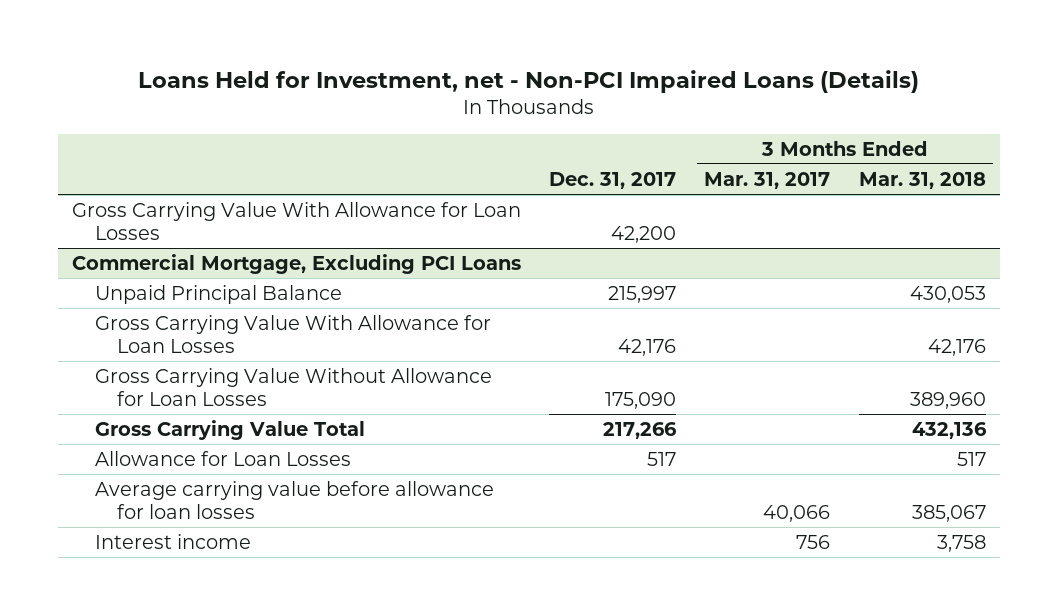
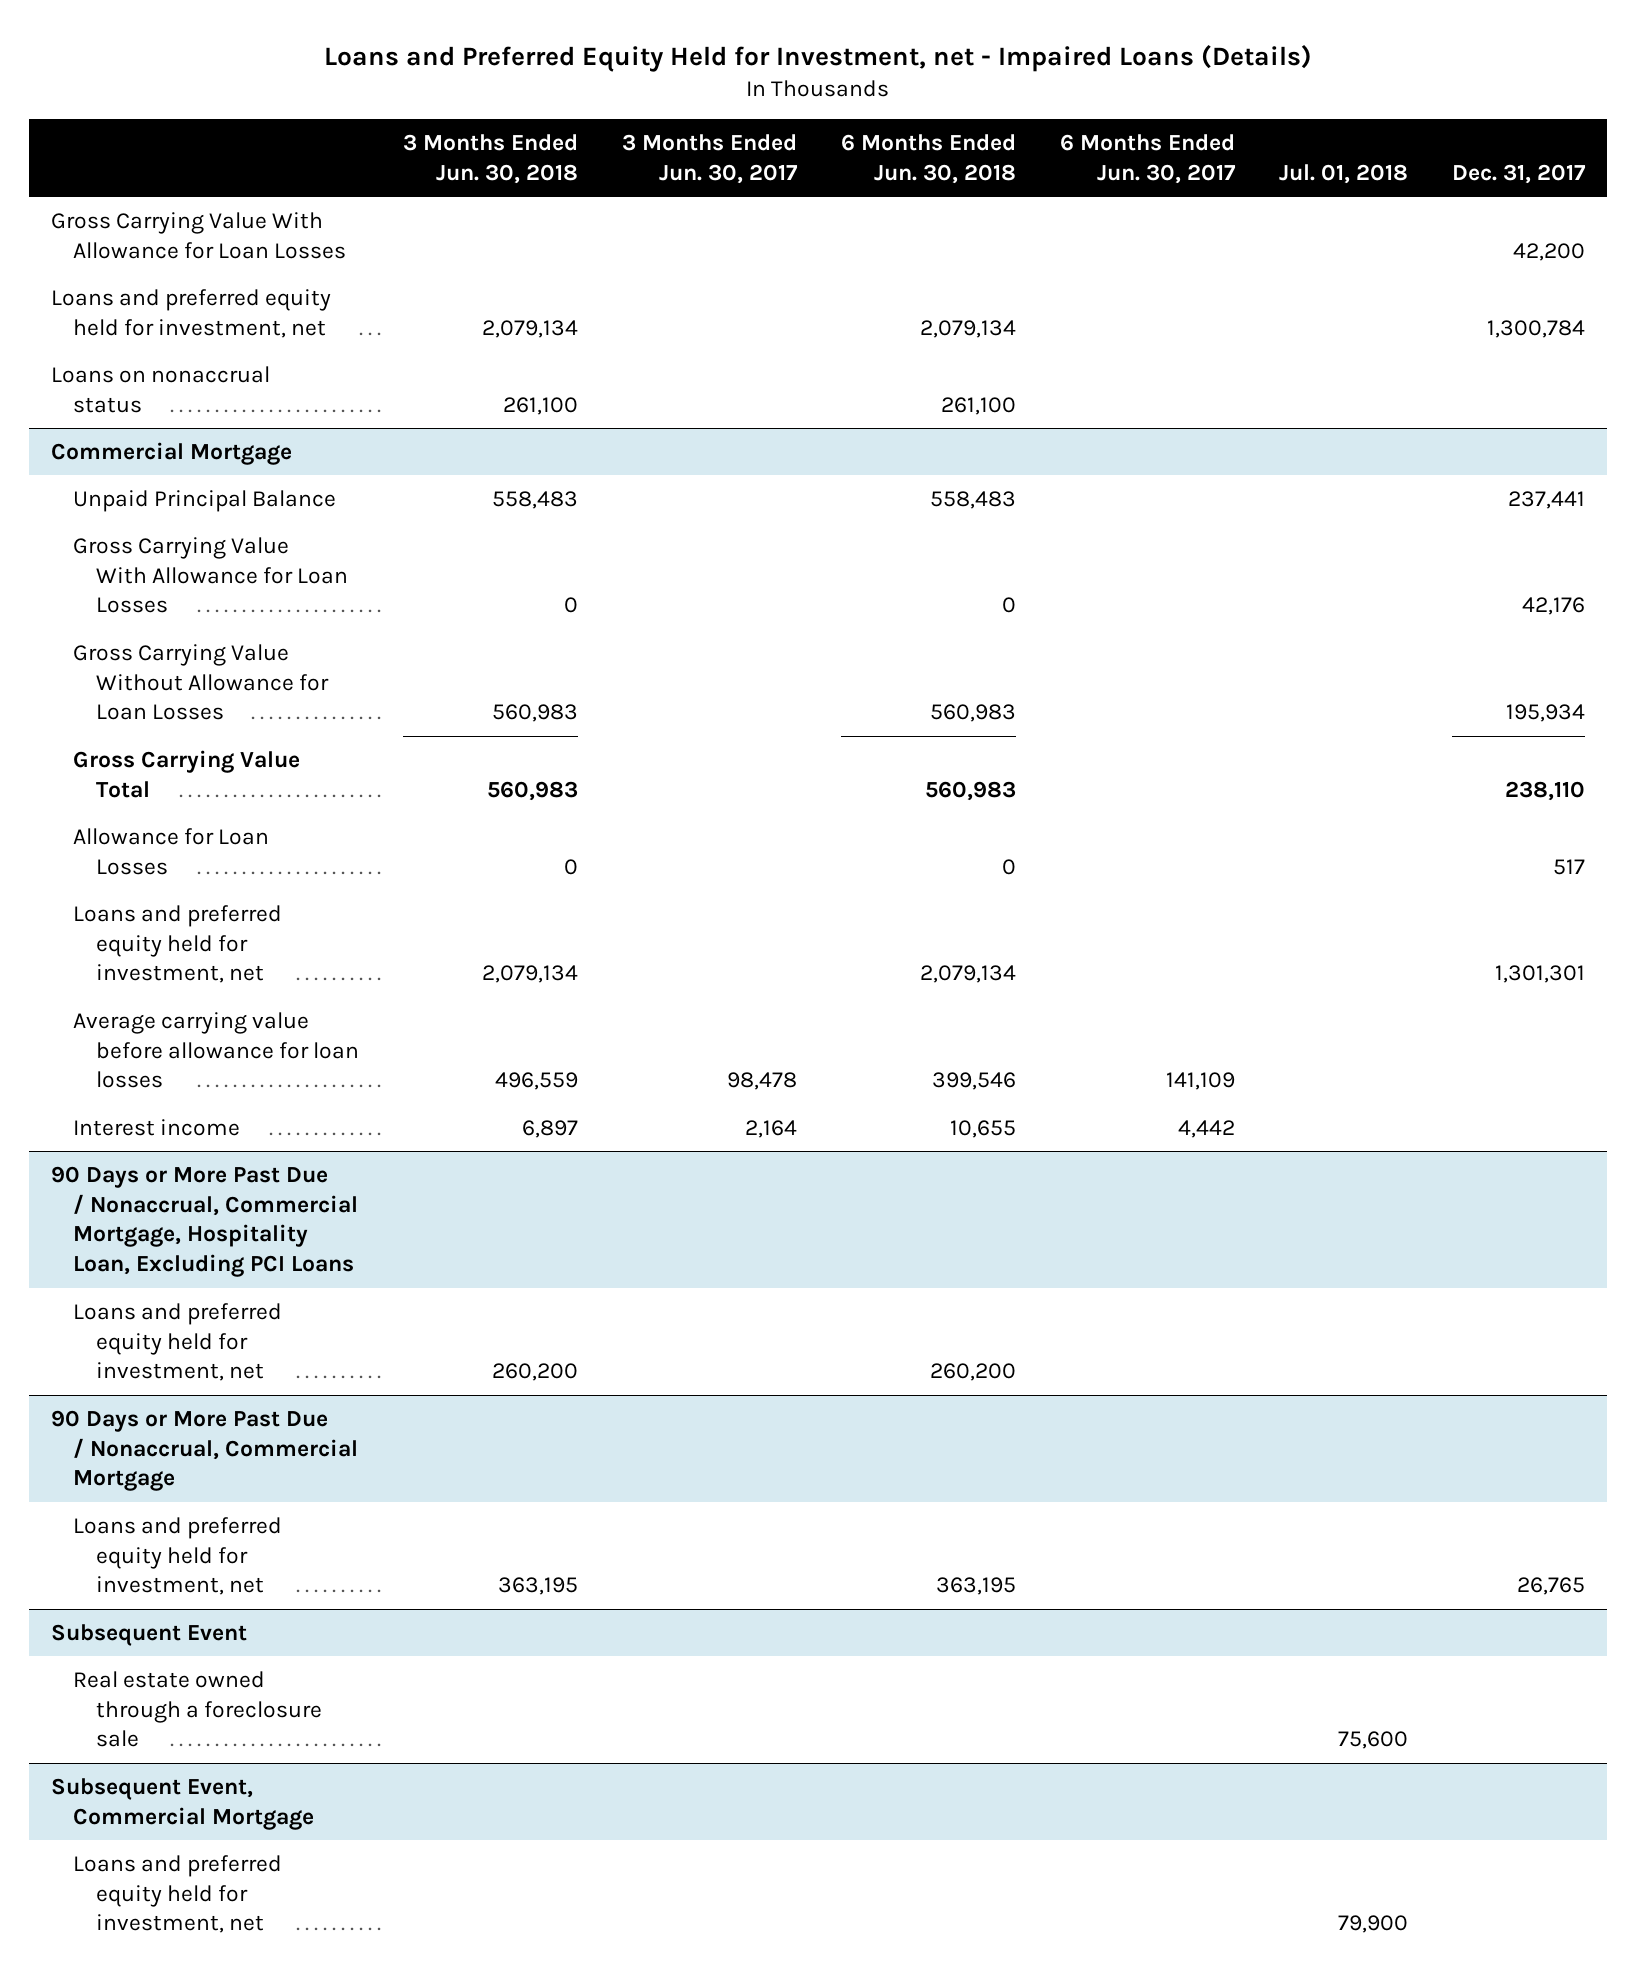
- Loans Held for Investment, net - Non-PCI Impaired Loans (Details)
+ Loans and Preferred Equity Held for Investment, net - Impaired Loans (Details)
- | Dec. 31, 2017 | 3 Months Ended Mar. 31, 2017 | 3 Months Ended Mar. 31, 2018
+ | 3 Months Ended Jun. 30, 2018 | 3 Months Ended Jun. 30, 2017 | 6 Months Ended Jun. 30, 2018 | 6 Months Ended Jun. 30, 2017 | Jul. 01, 2018 | Dec. 31, 2017
- Commercial Mortgage, Excluding PCI Loans
- Unpaid Principal Balance | 215,997 | | 430,053
+ Loans and preferred equity held for investment, net | 2,079,134 | | 2,079,134 | | | 1,300,784
+ Loans on nonaccrual status | 261,100 | | 261,100 | | |
+ Commercial Mortgage
+ Unpaid Principal Balance | 558,483 | | 558,483 | | | 237,441
- Gross Carrying Value Without Allowance for Loan Losses | 175,090 | | 389,960
- Gross Carrying Value Total | 217,266 | | 432,136
+ Gross Carrying Value Without Allowance for Loan Losses | 560,983 | | 560,983 | | | 195,934
+ Gross Carrying Value Total | 560,983 | | 560,983 | | | 238,110
+ Loans and preferred equity held for investment, net | 2,079,134 | | 2,079,134 | | | 1,301,301
+ 90 Days or More Past Due / Nonaccrual, Commercial Mortgage, Hospitality Loan, Excluding PCI Loans
+ Loans and preferred equity held for investment, net | 260,200 | | 260,200 | | |
+ 90 Days or More Past Due / Nonaccrual, Commercial Mortgage
+ Loans and preferred equity held for investment, net | 363,195 | | 363,195 | | | 26,765
+ Subsequent Event
+ Real estate owned through a foreclosure sale | | | | | 75,600 |
+ Subsequent Event, Commercial Mortgage
+ Loans and preferred equity held for investment, net | | | | | 79,900 |

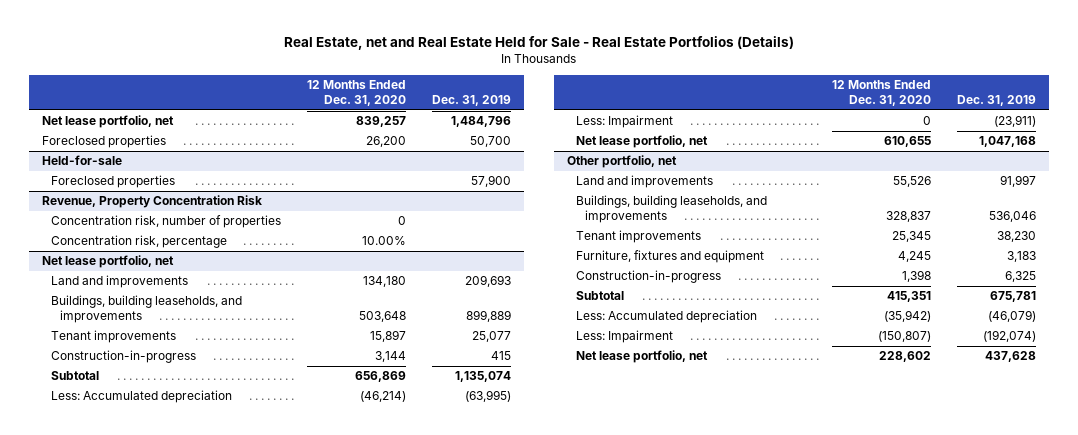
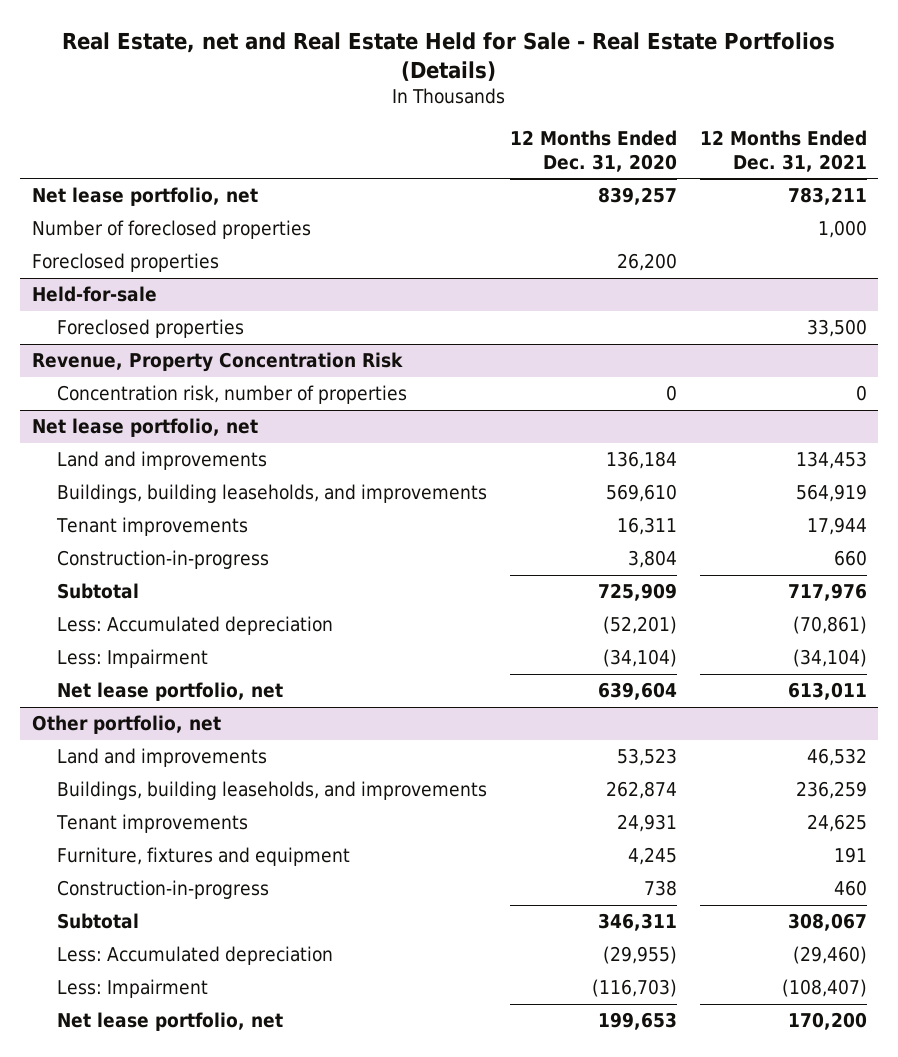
- | 12 Months Ended Dec. 31, 2020 | Dec. 31, 2019
+ | 12 Months Ended Dec. 31, 2020 | 12 Months Ended Dec. 31, 2021
+ Number of foreclosed properties | | 1,000
@ Revenue, Property Concentration Risk
- Concentration risk, percentage | 10.00% |
@ Net lease portfolio, net
- Land and improvements | 134,180 | 209,693
- Buildings, building leaseholds, and improvements | 503,648 | 899,889
- Tenant improvements | 15,897 | 25,077
- Construction-in-progress | 3,144 | 415
- Subtotal | 656,869 | 1,135,074
- Less: Accumulated depreciation | (46,214) | (63,995)
- Less: Impairment | 0 | (23,911)
- Net lease portfolio, net | 610,655 | 1,047,168
+ Land and improvements | 136,184 | 134,453
+ Buildings, building leaseholds, and improvements | 569,610 | 564,919
+ Tenant improvements | 16,311 | 17,944
+ Construction-in-progress | 3,804 | 660
+ Subtotal | 725,909 | 717,976
+ Less: Accumulated depreciation | (52,201) | (70,861)
+ Less: Impairment | (34,104) | (34,104)
+ Net lease portfolio, net | 639,604 | 613,011
@ Other portfolio, net
- Land and improvements | 55,526 | 91,997
- Buildings, building leaseholds, and improvements | 328,837 | 536,046
- Tenant improvements | 25,345 | 38,230
+ Land and improvements | 53,523 | 46,532
+ Buildings, building leaseholds, and improvements | 262,874 | 236,259
+ Tenant improvements | 24,931 | 24,625
- Construction-in-progress | 1,398 | 6,325
- Subtotal | 415,351 | 675,781
- Less: Accumulated depreciation | (35,942) | (46,079)
- Less: Impairment | (150,807) | (192,074)
- Net lease portfolio, net | 228,602 | 437,628
+ Construction-in-progress | 738 | 460
+ Subtotal | 346,311 | 308,067
+ Less: Accumulated depreciation | (29,955) | (29,460)
+ Less: Impairment | (116,703) | (108,407)
+ Net lease portfolio, net | 199,653 | 170,200

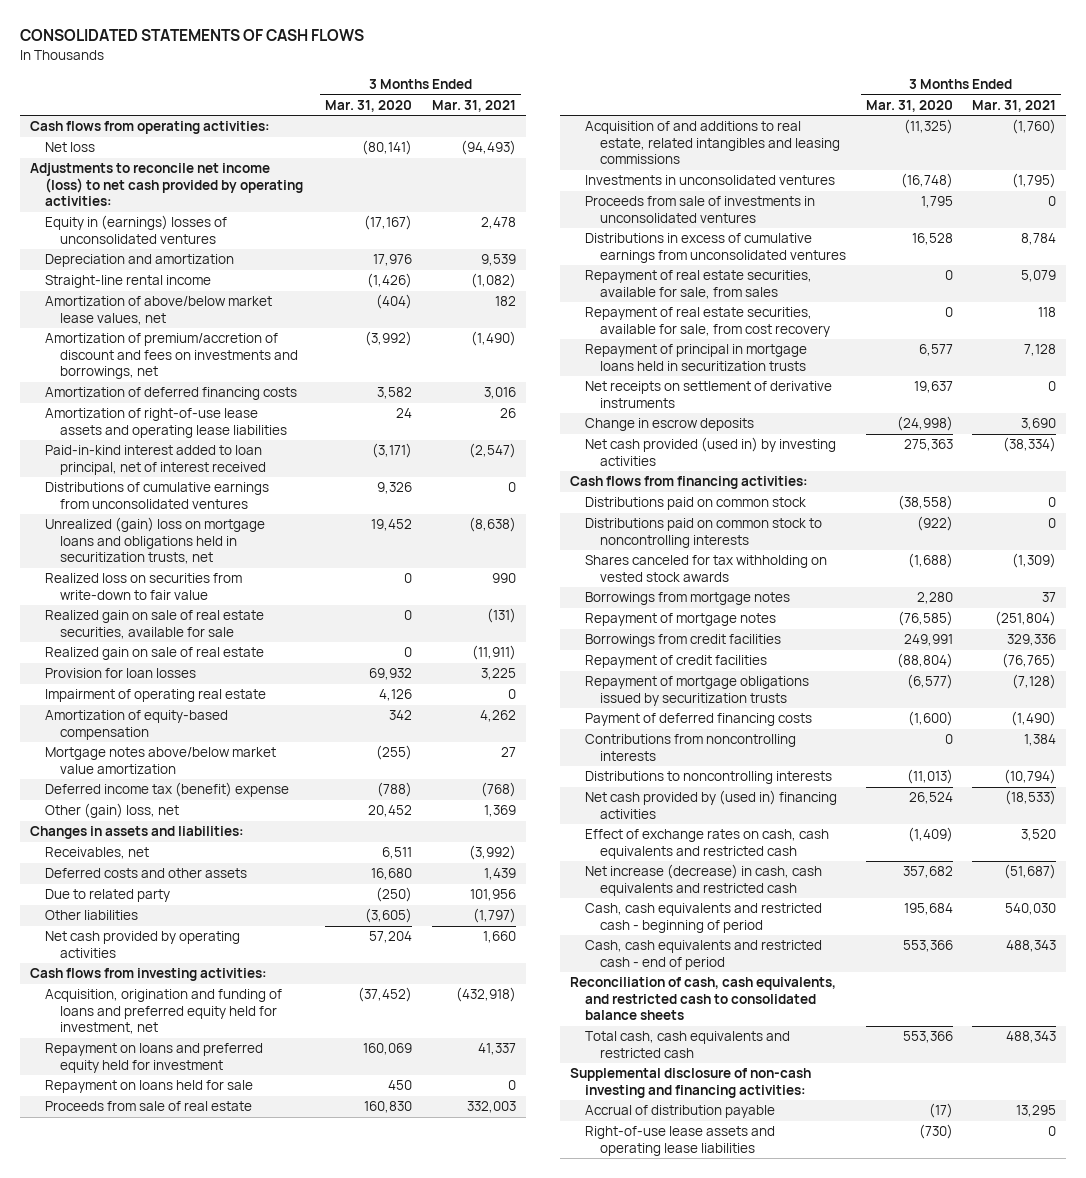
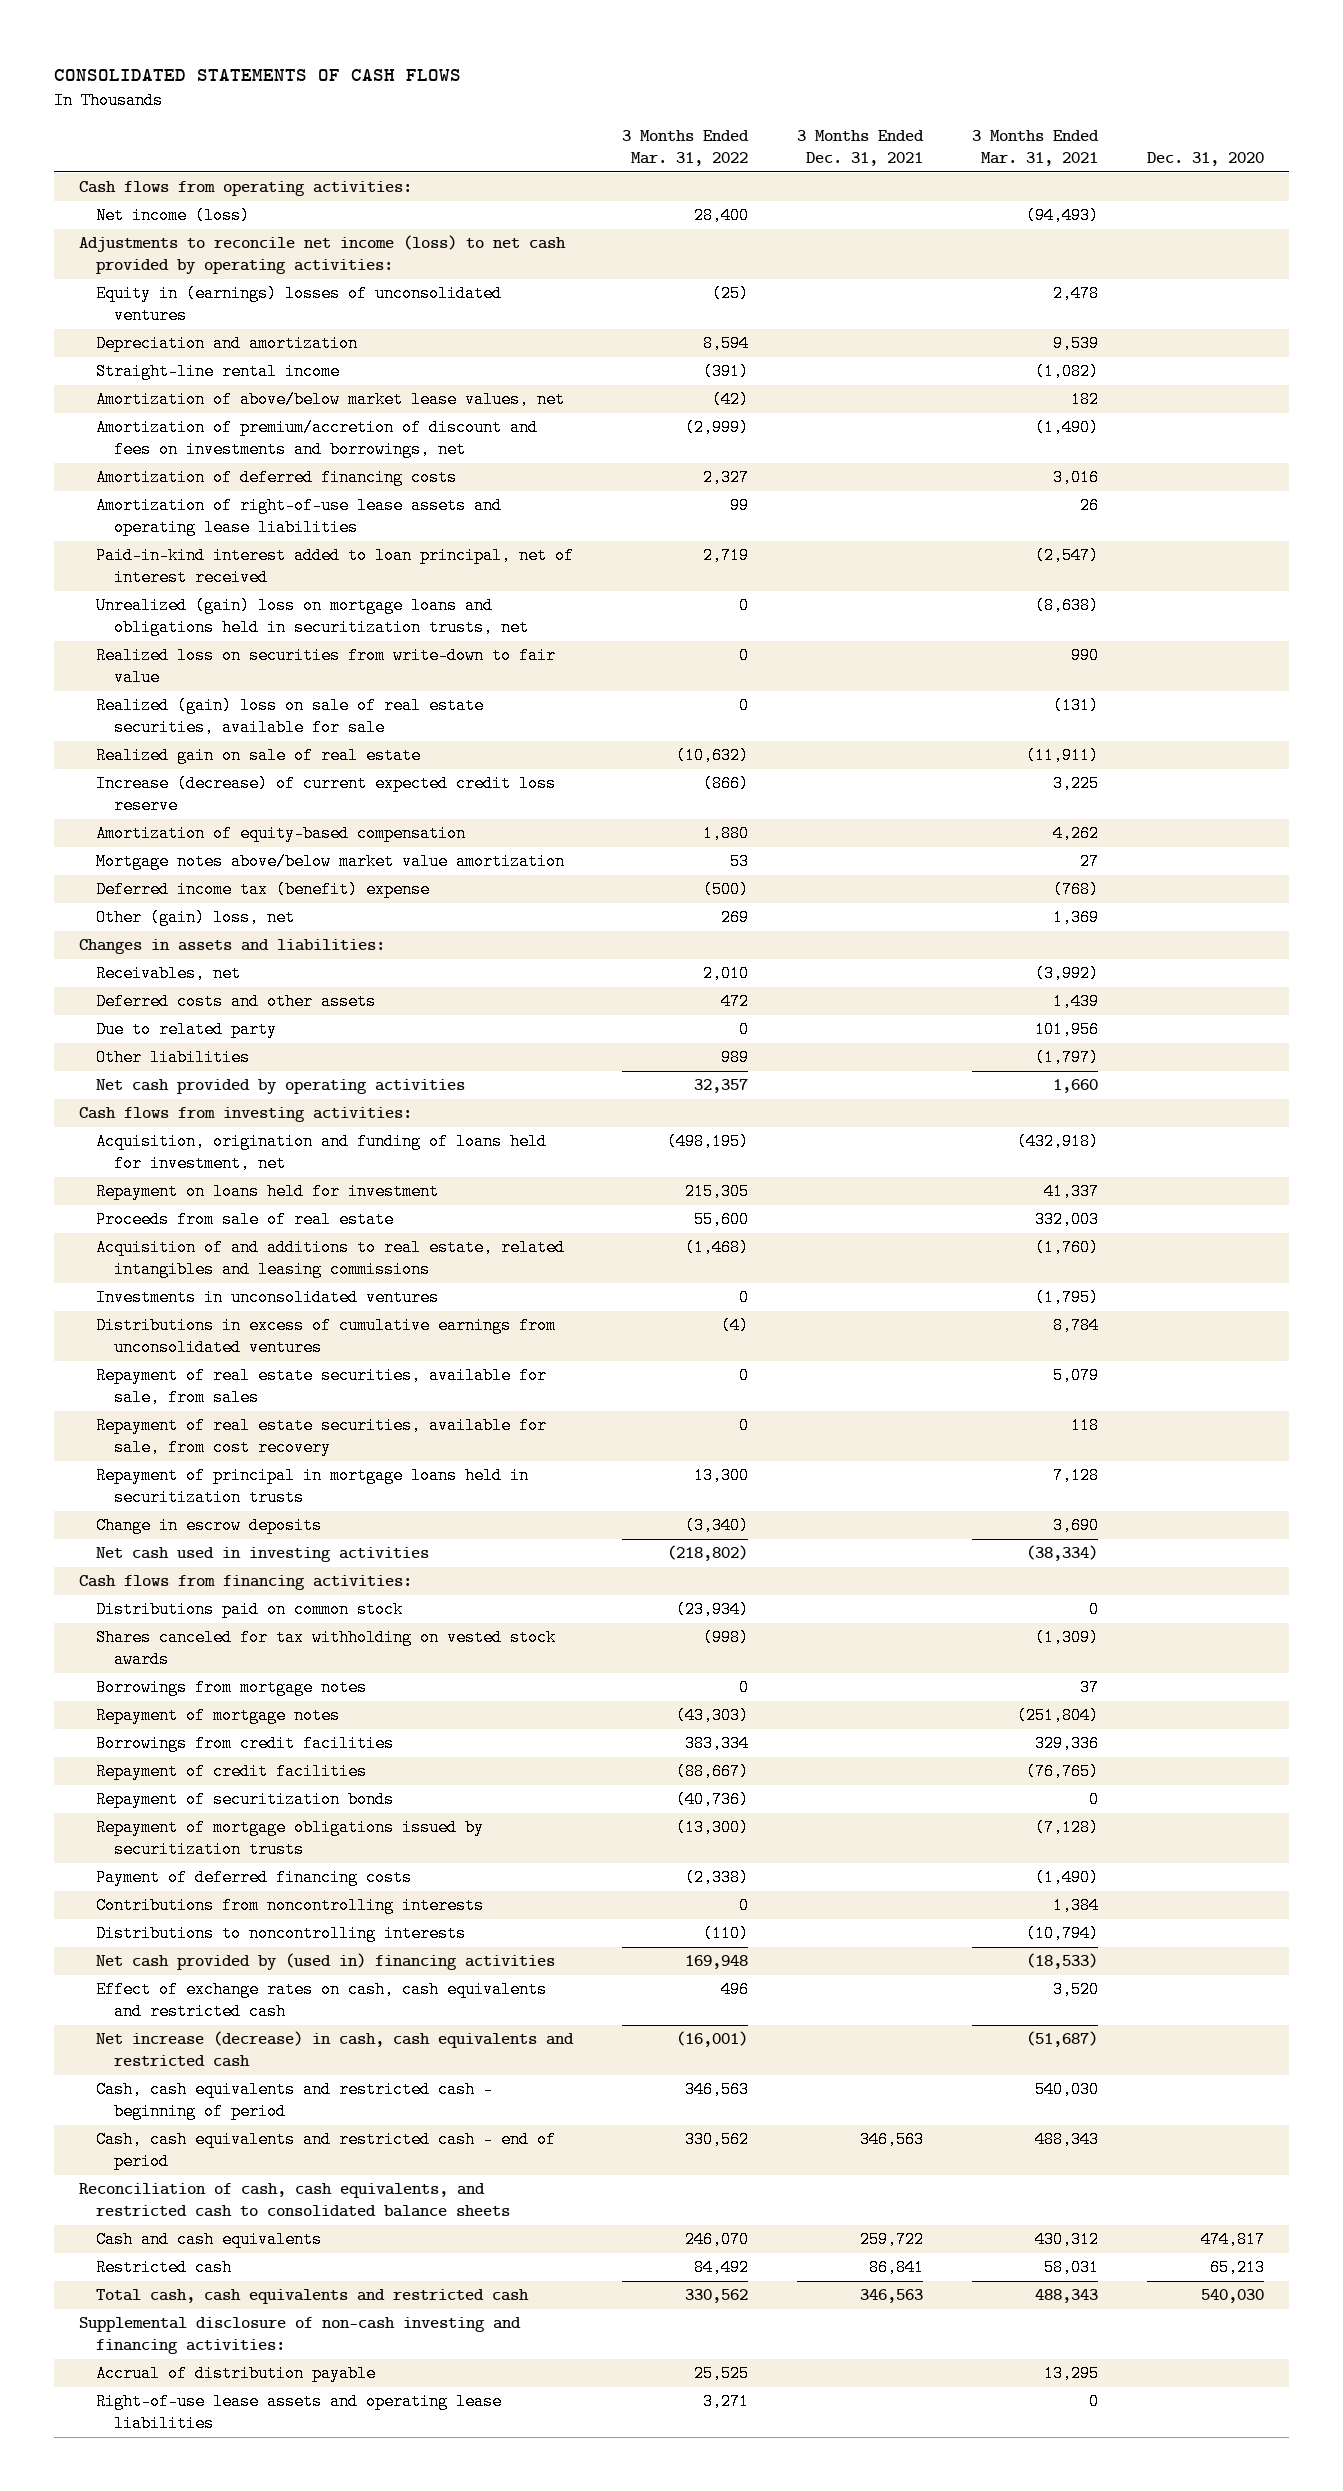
- | 3 Months Ended Mar. 31, 2020 | 3 Months Ended Mar. 31, 2021
+ | 3 Months Ended Mar. 31, 2022 | 3 Months Ended Dec. 31, 2021 | 3 Months Ended Mar. 31, 2021 | Dec. 31, 2020
- Net loss | (80,141) | (94,493)
+ Net income (loss) | 28,400 | | (94,493) |
- Distributions of cumulative earnings from unconsolidated ventures | 9,326 | 0
- Realized gain on sale of real estate securities, available for sale | 0 | (131)
+ Realized (gain) loss on sale of real estate securities, available for sale | 0 | | (131) |
- Provision for loan losses | 69,932 | 3,225
- Impairment of operating real estate | 4,126 | 0
+ Increase (decrease) of current expected credit loss reserve | (866) | | 3,225 |
- Acquisition, origination and funding of loans and preferred equity held for investment, net | (37,452) | (432,918)
- Repayment on loans and preferred equity held for investment | 160,069 | 41,337
- Repayment on loans held for sale | 450 | 0
+ Acquisition, origination and funding of loans held for investment, net | (498,195) | | (432,918) |
+ Repayment on loans held for investment | 215,305 | | 41,337 |
- Proceeds from sale of investments in unconsolidated ventures | 1,795 | 0
- Net receipts on settlement of derivative instruments | 19,637 | 0
- Net cash provided (used in) by investing activities | 275,363 | (38,334)
+ Net cash used in investing activities | (218,802) | | (38,334) |
- Distributions paid on common stock to noncontrolling interests | (922) | 0
+ Repayment of securitization bonds | (40,736) | | 0 |
+ Cash and cash equivalents | 246,070 | 259,722 | 430,312 | 474,817
+ Restricted cash | 84,492 | 86,841 | 58,031 | 65,213

